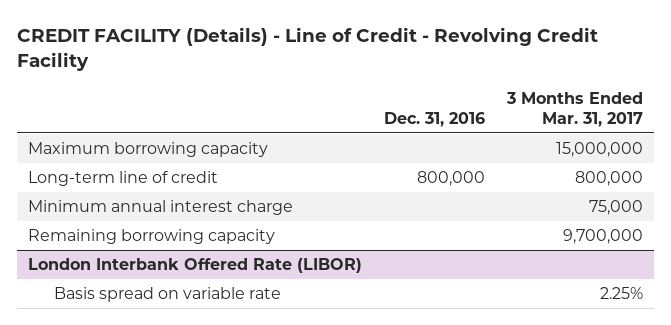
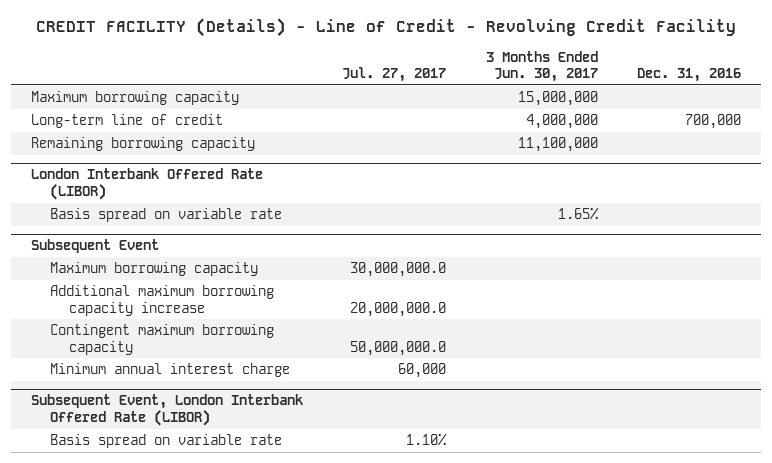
- | Dec. 31, 2016 | 3 Months Ended Mar. 31, 2017
+ | Jul. 27, 2017 | 3 Months Ended Jun. 30, 2017 | Dec. 31, 2016
- Long-term line of credit | 800,000 | 800,000
- Minimum annual interest charge | | 75,000
+ Long-term line of credit | | 4,000,000 | 700,000
+ Subsequent Event
+ Maximum borrowing capacity | 30,000,000.0 | |
+ Additional maximum borrowing capacity increase | 20,000,000.0 | |
+ Contingent maximum borrowing capacity | 50,000,000.0 | |
+ Minimum annual interest charge | 60,000 | |
+ Subsequent Event, London Interbank Offered Rate (LIBOR)
+ Basis spread on variable rate | 1.10% | |

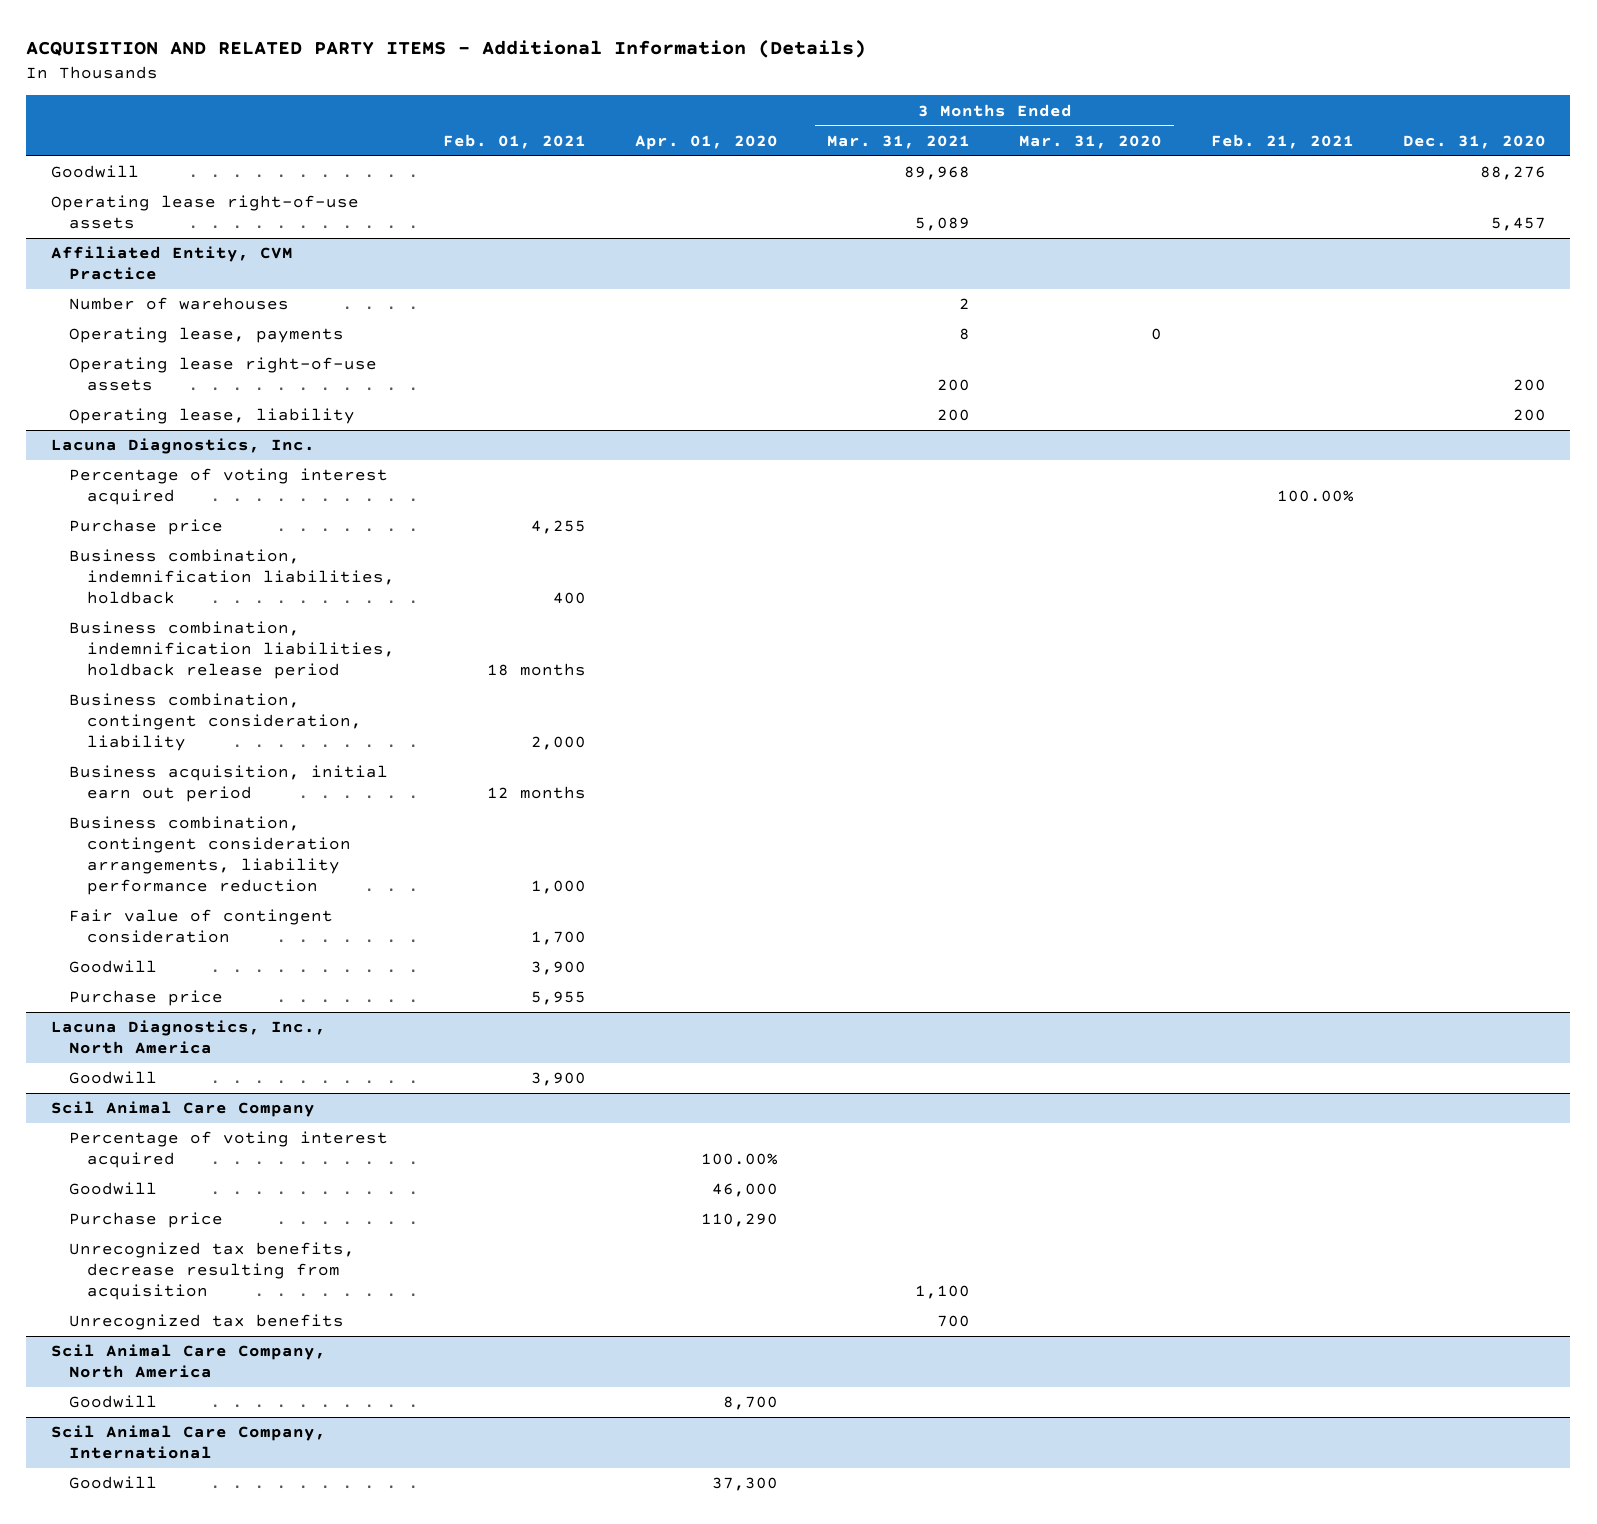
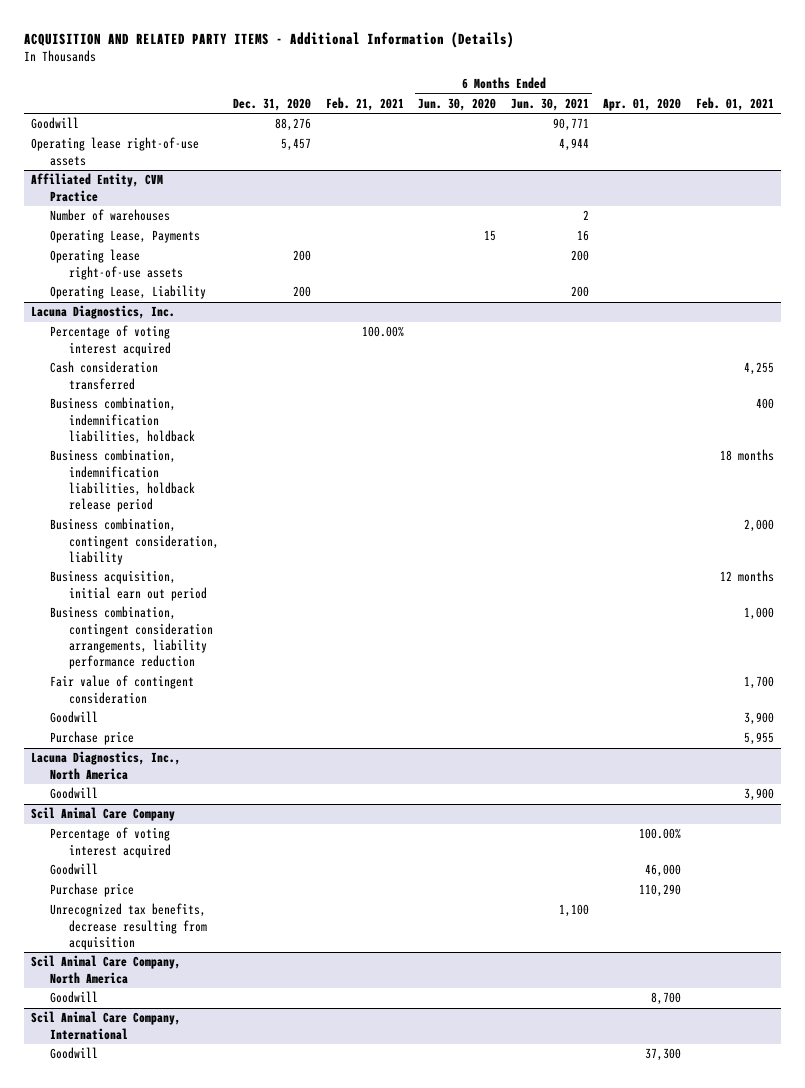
- | Feb. 01, 2021 | Apr. 01, 2020 | 3 Months Ended Mar. 31, 2021 | 3 Months Ended Mar. 31, 2020 | Feb. 21, 2021 | Dec. 31, 2020
+ | Dec. 31, 2020 | Feb. 21, 2021 | 6 Months Ended Jun. 30, 2020 | 6 Months Ended Jun. 30, 2021 | Apr. 01, 2020 | Feb. 01, 2021
@ Affiliated Entity, CVM Practice
- Operating lease, payments | | | 8 | 0 | |
+ Operating Lease, Payments | | | 15 | 16 | |
- Operating lease, liability | | | 200 | | | 200
+ Operating Lease, Liability | 200 | | | 200 | |
@ Lacuna Diagnostics, Inc.
- Purchase price | 4,255 | | | | |
+ Cash consideration transferred | | | | | | 4,255
@ Scil Animal Care Company
- Unrecognized tax benefits | | | 700 | | |

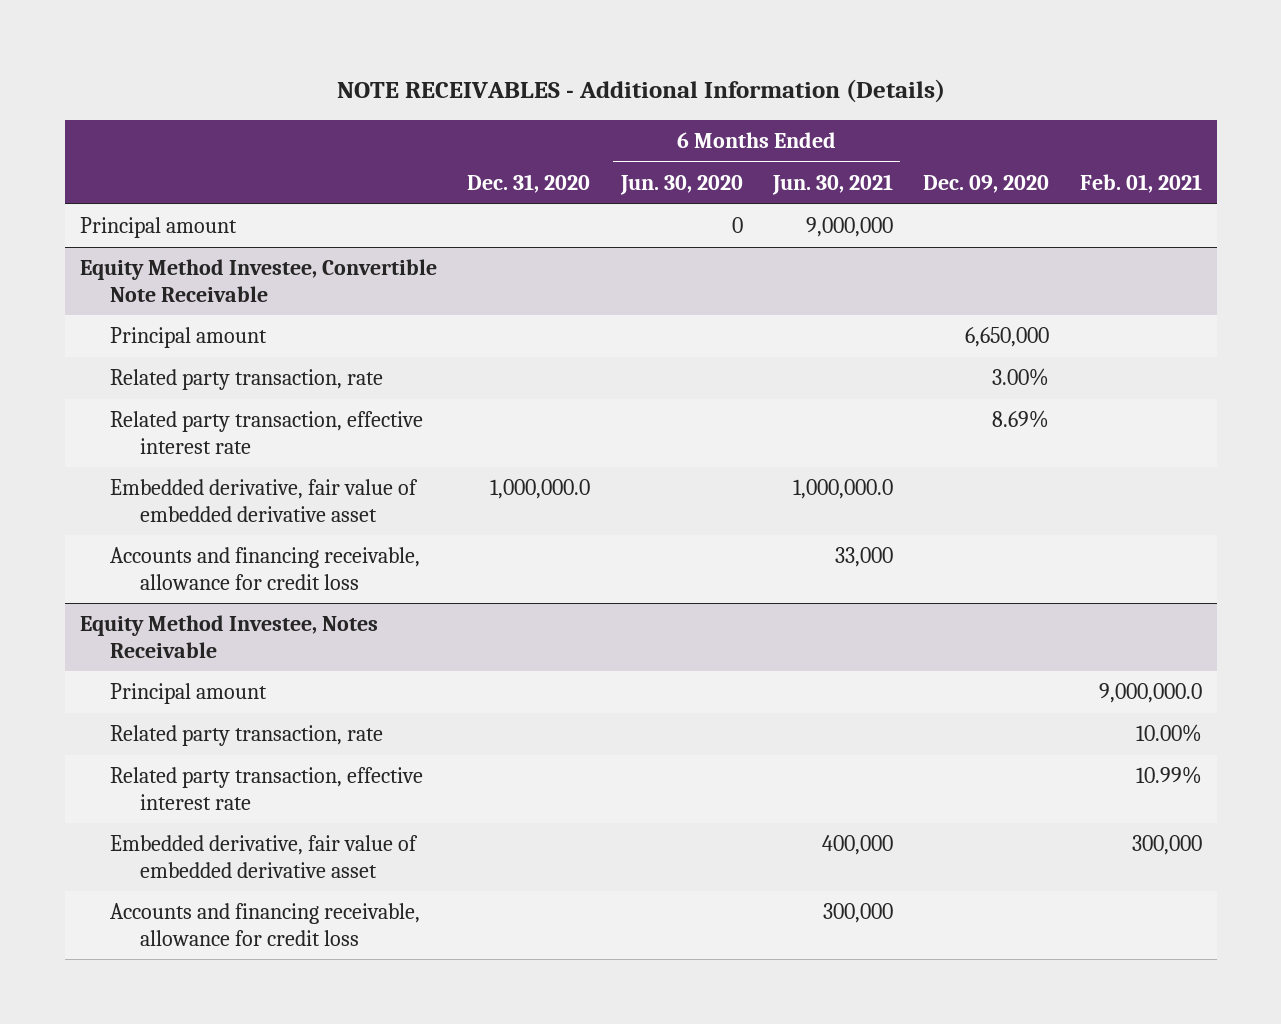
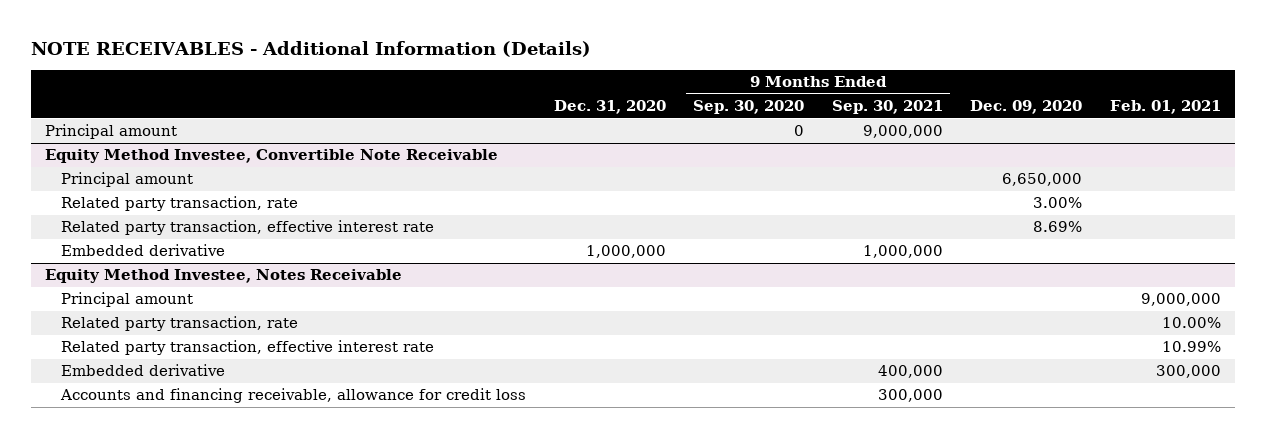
- | Dec. 31, 2020 | 6 Months Ended Jun. 30, 2020 | 6 Months Ended Jun. 30, 2021 | Dec. 09, 2020 | Feb. 01, 2021
+ | Dec. 31, 2020 | 9 Months Ended Sep. 30, 2020 | 9 Months Ended Sep. 30, 2021 | Dec. 09, 2020 | Feb. 01, 2021
@ Equity Method Investee, Convertible Note Receivable
- Embedded derivative, fair value of embedded derivative asset | 1,000,000.0 | | 1,000,000.0 | |
- Accounts and financing receivable, allowance for credit loss | | | 33,000 | |
+ Embedded derivative | 1,000,000 | | 1,000,000 | |
@ Equity Method Investee, Notes Receivable
- Principal amount | | | | | 9,000,000.0
+ Principal amount | | | | | 9,000,000
- Embedded derivative, fair value of embedded derivative asset | | | 400,000 | | 300,000
+ Embedded derivative | | | 400,000 | | 300,000

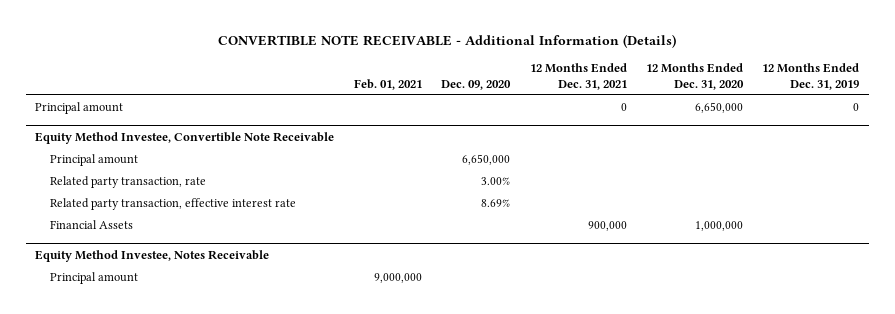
- NOTE RECEIVABLES - Additional Information (Details)
+ CONVERTIBLE NOTE RECEIVABLE - Additional Information (Details)
- | Dec. 31, 2020 | 9 Months Ended Sep. 30, 2020 | 9 Months Ended Sep. 30, 2021 | Dec. 09, 2020 | Feb. 01, 2021
+ | Feb. 01, 2021 | Dec. 09, 2020 | 12 Months Ended Dec. 31, 2021 | 12 Months Ended Dec. 31, 2020 | 12 Months Ended Dec. 31, 2019
@ Equity Method Investee, Convertible Note Receivable
- Embedded derivative | 1,000,000 | | 1,000,000 | |
+ Financial Assets | | | 900,000 | 1,000,000 |
@ Equity Method Investee, Notes Receivable
- Related party transaction, rate | | | | | 10.00%
- Related party transaction, effective interest rate | | | | | 10.99%
- Embedded derivative | | | 400,000 | | 300,000
- Accounts and financing receivable, allowance for credit loss | | | 300,000 | |

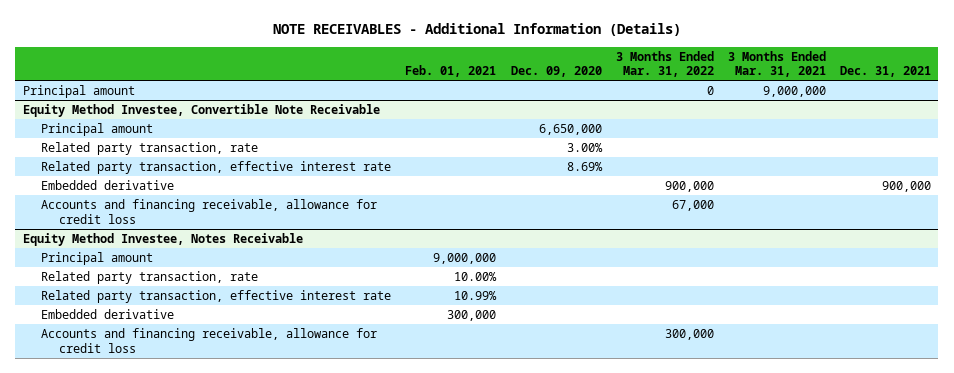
- CONVERTIBLE NOTE RECEIVABLE - Additional Information (Details)
+ NOTE RECEIVABLES - Additional Information (Details)
- | Feb. 01, 2021 | Dec. 09, 2020 | 12 Months Ended Dec. 31, 2021 | 12 Months Ended Dec. 31, 2020 | 12 Months Ended Dec. 31, 2019
+ | Feb. 01, 2021 | Dec. 09, 2020 | 3 Months Ended Mar. 31, 2022 | 3 Months Ended Mar. 31, 2021 | Dec. 31, 2021
@ Equity Method Investee, Convertible Note Receivable
- Financial Assets | | | 900,000 | 1,000,000 |
+ Embedded derivative | | | 900,000 | | 900,000
+ Accounts and financing receivable, allowance for credit loss | | | 67,000 | |
@ Equity Method Investee, Notes Receivable
+ Related party transaction, rate | 10.00% | | | |
+ Related party transaction, effective interest rate | 10.99% | | | |
+ Embedded derivative | 300,000 | | | |
+ Accounts and financing receivable, allowance for credit loss | | | 300,000 | |

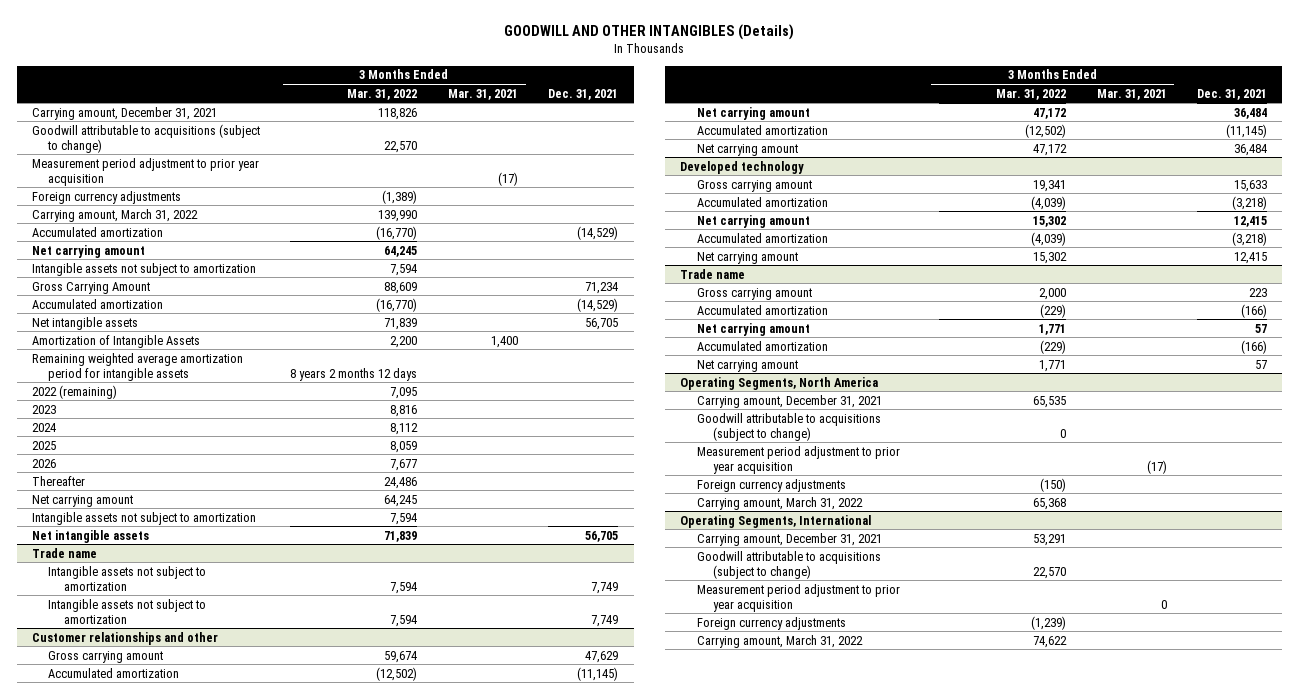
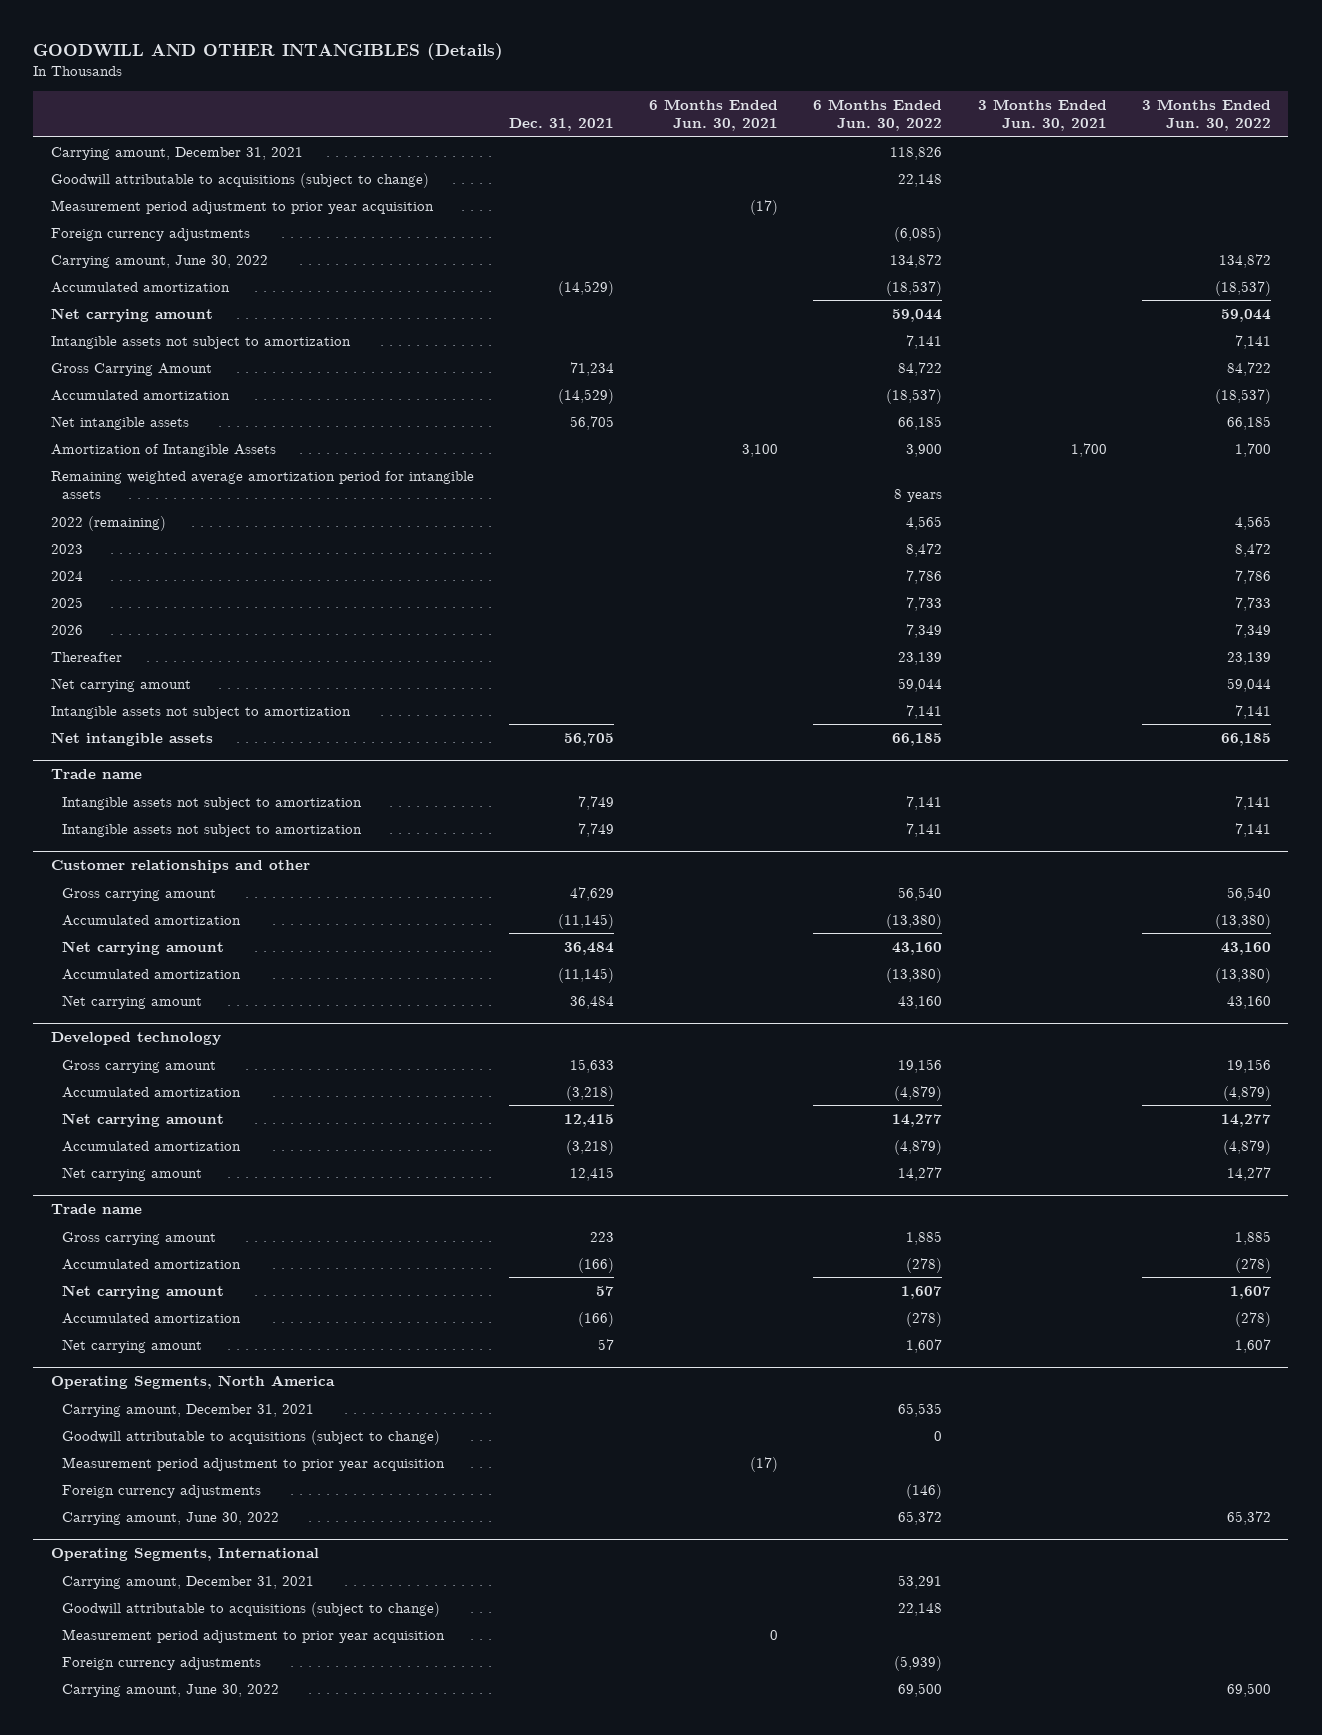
- | 3 Months Ended Mar. 31, 2022 | 3 Months Ended Mar. 31, 2021 | Dec. 31, 2021
+ | Dec. 31, 2021 | 6 Months Ended Jun. 30, 2021 | 6 Months Ended Jun. 30, 2022 | 3 Months Ended Jun. 30, 2021 | 3 Months Ended Jun. 30, 2022
- Carrying amount, March 31, 2022 | 139,990 | |
+ Carrying amount, June 30, 2022 | | | 134,872 | | 134,872
@ Operating Segments, North America
- Carrying amount, March 31, 2022 | 65,368 | |
+ Carrying amount, June 30, 2022 | | | 65,372 | | 65,372
@ Operating Segments, International
- Carrying amount, March 31, 2022 | 74,622 | |
+ Carrying amount, June 30, 2022 | | | 69,500 | | 69,500

